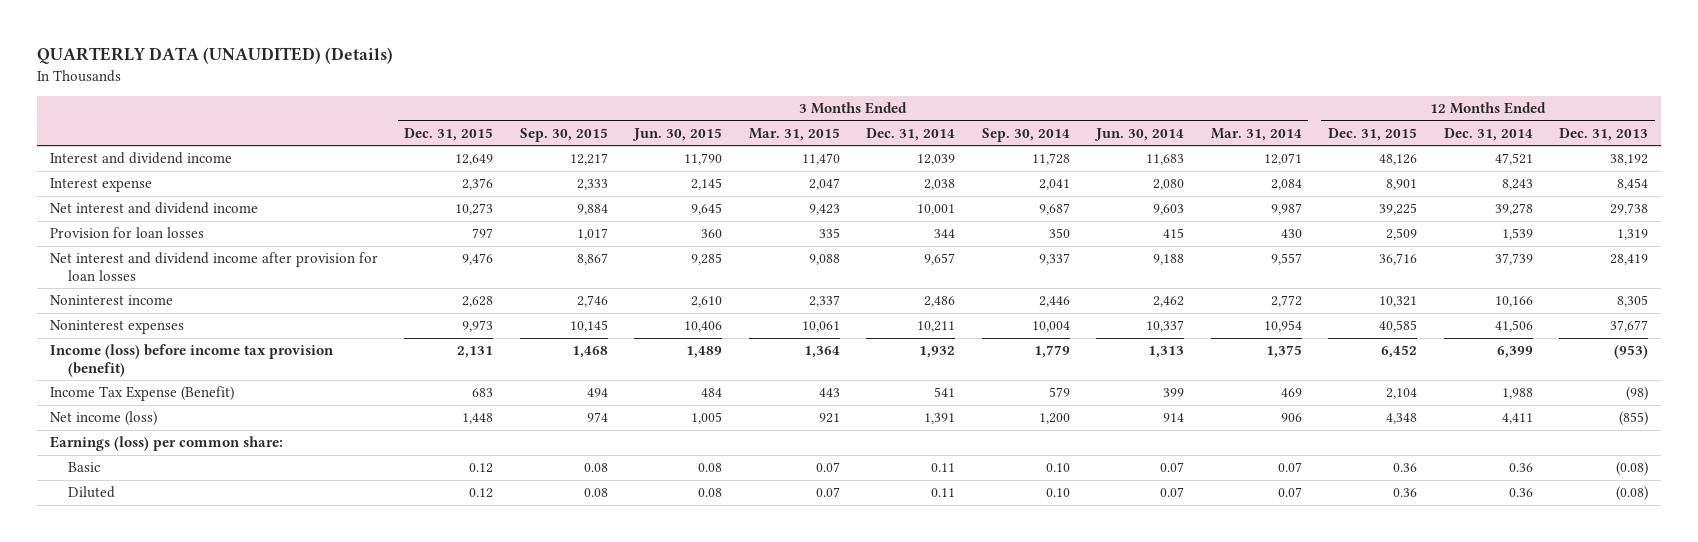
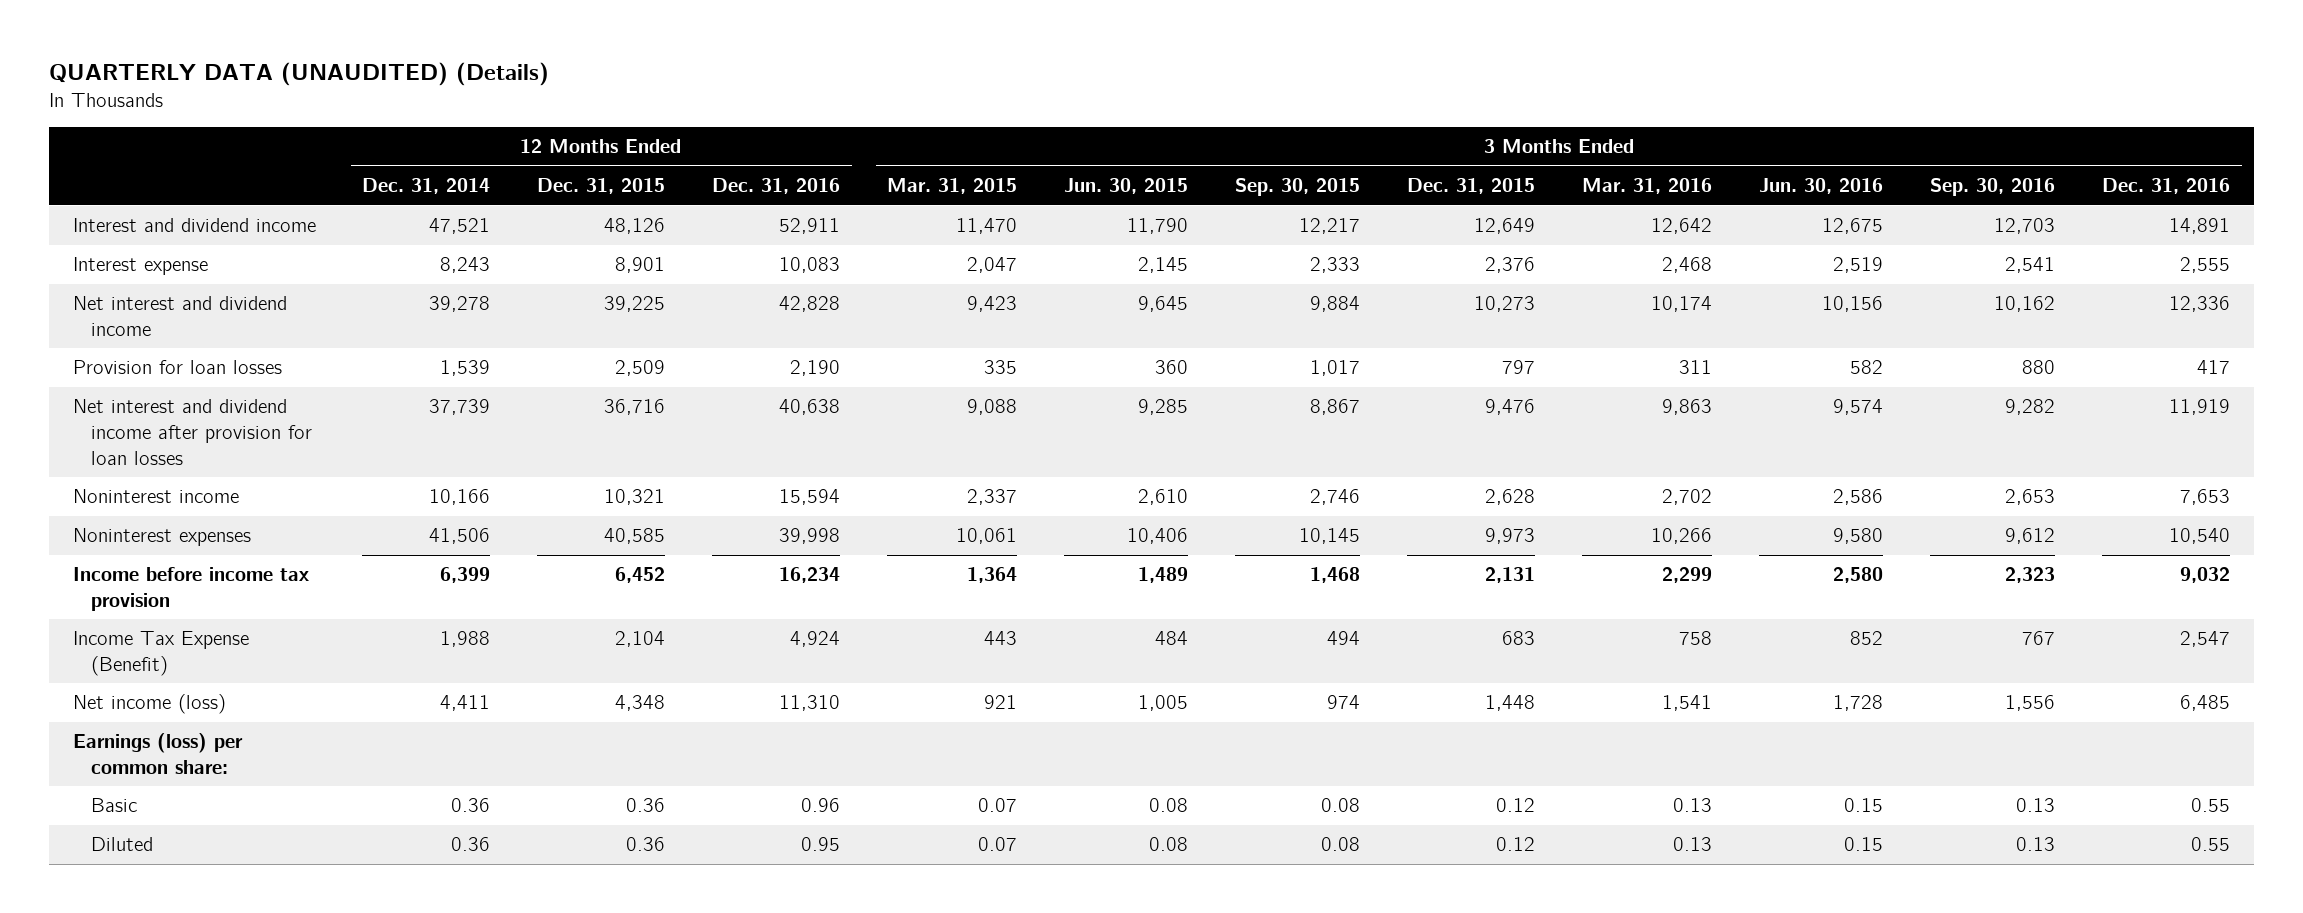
- | 3 Months Ended Dec. 31, 2015 | 3 Months Ended Sep. 30, 2015 | 3 Months Ended Jun. 30, 2015 | 3 Months Ended Mar. 31, 2015 | 3 Months Ended Dec. 31, 2014 | 3 Months Ended Sep. 30, 2014 | 3 Months Ended Jun. 30, 2014 | 3 Months Ended Mar. 31, 2014 | 12 Months Ended Dec. 31, 2015 | 12 Months Ended Dec. 31, 2014 | 12 Months Ended Dec. 31, 2013
+ | 12 Months Ended Dec. 31, 2014 | 12 Months Ended Dec. 31, 2015 | 12 Months Ended Dec. 31, 2016 | 3 Months Ended Mar. 31, 2015 | 3 Months Ended Jun. 30, 2015 | 3 Months Ended Sep. 30, 2015 | 3 Months Ended Dec. 31, 2015 | 3 Months Ended Mar. 31, 2016 | 3 Months Ended Jun. 30, 2016 | 3 Months Ended Sep. 30, 2016 | 3 Months Ended Dec. 31, 2016
- Income (loss) before income tax provision (benefit) | 2,131 | 1,468 | 1,489 | 1,364 | 1,932 | 1,779 | 1,313 | 1,375 | 6,452 | 6,399 | (953)
+ Income before income tax provision | 6,399 | 6,452 | 16,234 | 1,364 | 1,489 | 1,468 | 2,131 | 2,299 | 2,580 | 2,323 | 9,032

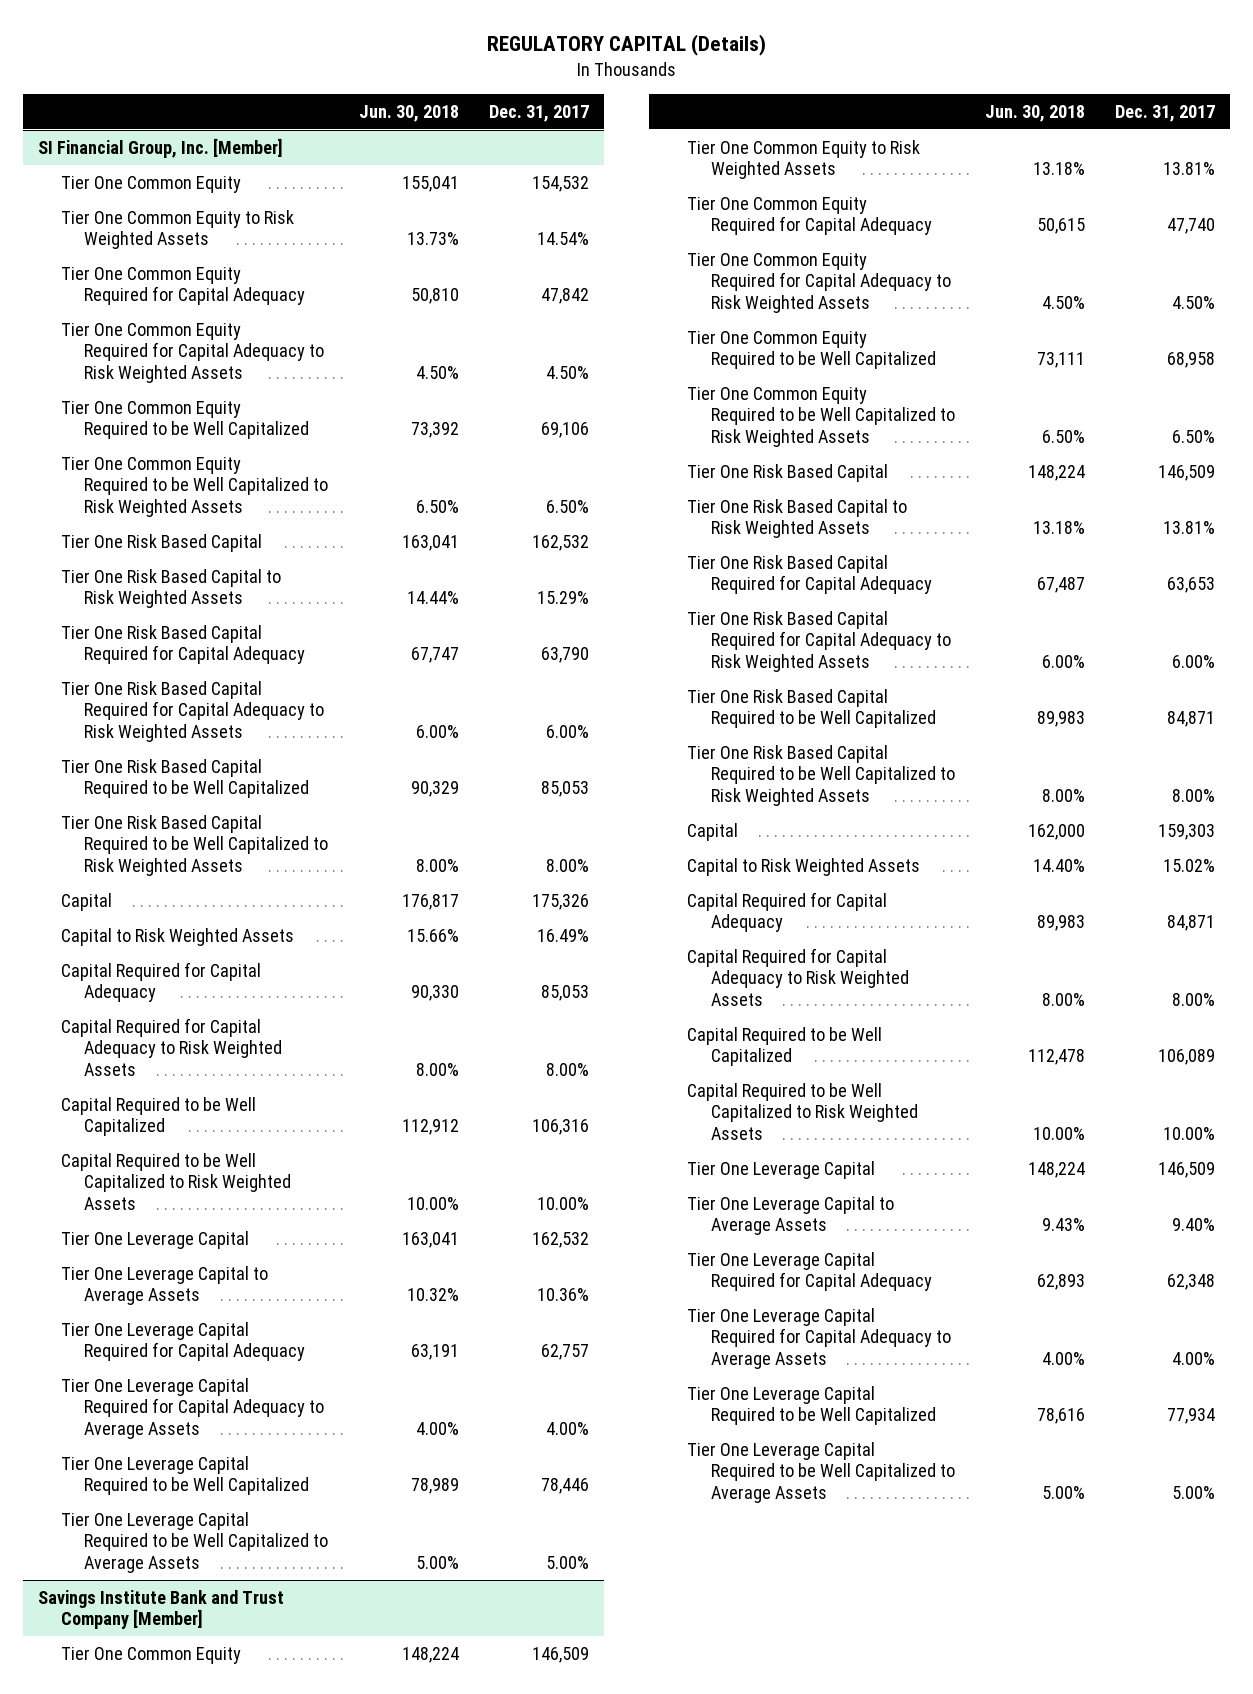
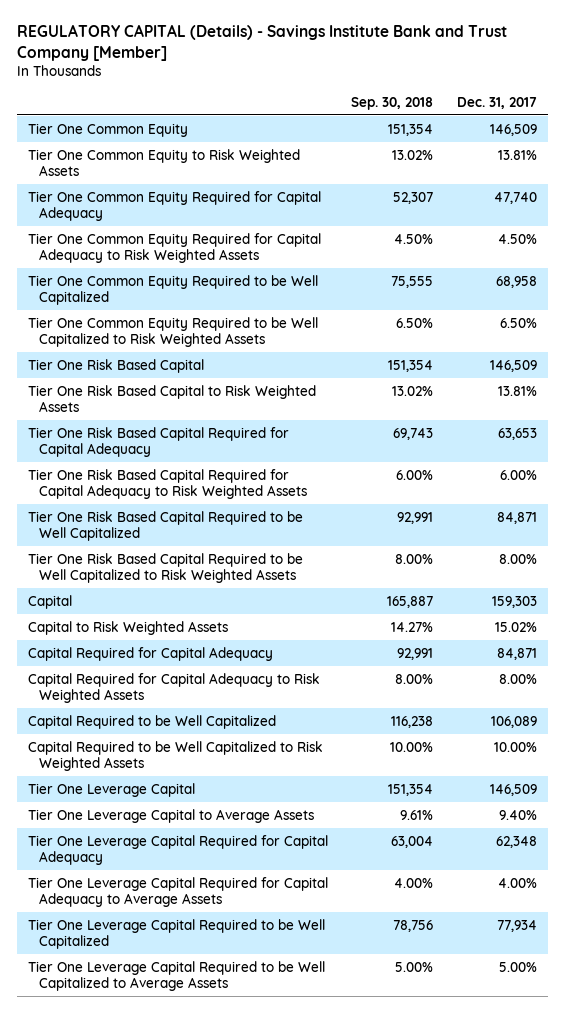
- REGULATORY CAPITAL (Details)
+ REGULATORY CAPITAL (Details) - Savings Institute Bank and Trust Company [Member]
- | Jun. 30, 2018 | Dec. 31, 2017
+ | Sep. 30, 2018 | Dec. 31, 2017
- SI Financial Group, Inc. [Member]
- Tier One Common Equity | 155,041 | 154,532
- Tier One Common Equity to Risk Weighted Assets | 13.73% | 14.54%
- Tier One Common Equity Required for Capital Adequacy | 50,810 | 47,842
- Tier One Common Equity Required for Capital Adequacy to Risk Weighted Assets | 4.50% | 4.50%
- Tier One Common Equity Required to be Well Capitalized | 73,392 | 69,106
- Tier One Common Equity Required to be Well Capitalized to Risk Weighted Assets | 6.50% | 6.50%
- Tier One Risk Based Capital | 163,041 | 162,532
- Tier One Risk Based Capital to Risk Weighted Assets | 14.44% | 15.29%
- Tier One Risk Based Capital Required for Capital Adequacy | 67,747 | 63,790
- Tier One Risk Based Capital Required for Capital Adequacy to Risk Weighted Assets | 6.00% | 6.00%
- Tier One Risk Based Capital Required to be Well Capitalized | 90,329 | 85,053
- Tier One Risk Based Capital Required to be Well Capitalized to Risk Weighted Assets | 8.00% | 8.00%
- Capital | 176,817 | 175,326
- Capital to Risk Weighted Assets | 15.66% | 16.49%
- Capital Required for Capital Adequacy | 90,330 | 85,053
- Capital Required for Capital Adequacy to Risk Weighted Assets | 8.00% | 8.00%
- Capital Required to be Well Capitalized | 112,912 | 106,316
- Capital Required to be Well Capitalized to Risk Weighted Assets | 10.00% | 10.00%
- Tier One Leverage Capital | 163,041 | 162,532
- Tier One Leverage Capital to Average Assets | 10.32% | 10.36%
- Tier One Leverage Capital Required for Capital Adequacy | 63,191 | 62,757
- Tier One Leverage Capital Required for Capital Adequacy to Average Assets | 4.00% | 4.00%
- Tier One Leverage Capital Required to be Well Capitalized | 78,989 | 78,446
- Tier One Leverage Capital Required to be Well Capitalized to Average Assets | 5.00% | 5.00%
- Savings Institute Bank and Trust Company [Member]

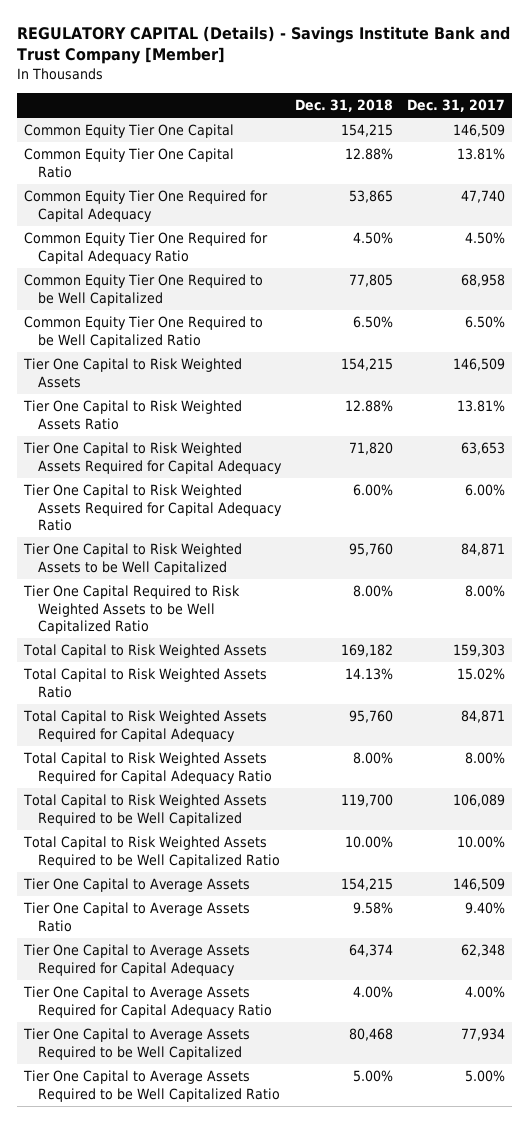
- | Sep. 30, 2018 | Dec. 31, 2017
+ | Dec. 31, 2018 | Dec. 31, 2017
- Tier One Common Equity | 151,354 | 146,509
- Tier One Common Equity to Risk Weighted Assets | 13.02% | 13.81%
- Tier One Common Equity Required for Capital Adequacy | 52,307 | 47,740
- Tier One Common Equity Required for Capital Adequacy to Risk Weighted Assets | 4.50% | 4.50%
- Tier One Common Equity Required to be Well Capitalized | 75,555 | 68,958
- Tier One Common Equity Required to be Well Capitalized to Risk Weighted Assets | 6.50% | 6.50%
- Tier One Risk Based Capital | 151,354 | 146,509
- Tier One Risk Based Capital to Risk Weighted Assets | 13.02% | 13.81%
- Tier One Risk Based Capital Required for Capital Adequacy | 69,743 | 63,653
- Tier One Risk Based Capital Required for Capital Adequacy to Risk Weighted Assets | 6.00% | 6.00%
- Tier One Risk Based Capital Required to be Well Capitalized | 92,991 | 84,871
- Tier One Risk Based Capital Required to be Well Capitalized to Risk Weighted Assets | 8.00% | 8.00%
- Capital | 165,887 | 159,303
- Capital to Risk Weighted Assets | 14.27% | 15.02%
- Capital Required for Capital Adequacy | 92,991 | 84,871
- Capital Required for Capital Adequacy to Risk Weighted Assets | 8.00% | 8.00%
- Capital Required to be Well Capitalized | 116,238 | 106,089
- Capital Required to be Well Capitalized to Risk Weighted Assets | 10.00% | 10.00%
- Tier One Leverage Capital | 151,354 | 146,509
- Tier One Leverage Capital to Average Assets | 9.61% | 9.40%
- Tier One Leverage Capital Required for Capital Adequacy | 63,004 | 62,348
- Tier One Leverage Capital Required for Capital Adequacy to Average Assets | 4.00% | 4.00%
- Tier One Leverage Capital Required to be Well Capitalized | 78,756 | 77,934
- Tier One Leverage Capital Required to be Well Capitalized to Average Assets | 5.00% | 5.00%
+ Common Equity Tier One Capital | 154,215 | 146,509
+ Common Equity Tier One Capital Ratio | 12.88% | 13.81%
+ Common Equity Tier One Required for Capital Adequacy | 53,865 | 47,740
+ Common Equity Tier One Required for Capital Adequacy Ratio | 4.50% | 4.50%
+ Common Equity Tier One Required to be Well Capitalized | 77,805 | 68,958
+ Common Equity Tier One Required to be Well Capitalized Ratio | 6.50% | 6.50%
+ Tier One Capital to Risk Weighted Assets | 154,215 | 146,509
+ Tier One Capital to Risk Weighted Assets Ratio | 12.88% | 13.81%
+ Tier One Capital to Risk Weighted Assets Required for Capital Adequacy | 71,820 | 63,653
+ Tier One Capital to Risk Weighted Assets Required for Capital Adequacy Ratio | 6.00% | 6.00%
+ Tier One Capital to Risk Weighted Assets to be Well Capitalized | 95,760 | 84,871
+ Tier One Capital Required to Risk Weighted Assets to be Well Capitalized Ratio | 8.00% | 8.00%
+ Total Capital to Risk Weighted Assets | 169,182 | 159,303
+ Total Capital to Risk Weighted Assets Ratio | 14.13% | 15.02%
+ Total Capital to Risk Weighted Assets Required for Capital Adequacy | 95,760 | 84,871
+ Total Capital to Risk Weighted Assets Required for Capital Adequacy Ratio | 8.00% | 8.00%
+ Total Capital to Risk Weighted Assets Required to be Well Capitalized | 119,700 | 106,089
+ Total Capital to Risk Weighted Assets Required to be Well Capitalized Ratio | 10.00% | 10.00%
+ Tier One Capital to Average Assets | 154,215 | 146,509
+ Tier One Capital to Average Assets Ratio | 9.58% | 9.40%
+ Tier One Capital to Average Assets Required for Capital Adequacy | 64,374 | 62,348
+ Tier One Capital to Average Assets Required for Capital Adequacy Ratio | 4.00% | 4.00%
+ Tier One Capital to Average Assets Required to be Well Capitalized | 80,468 | 77,934
+ Tier One Capital to Average Assets Required to be Well Capitalized Ratio | 5.00% | 5.00%

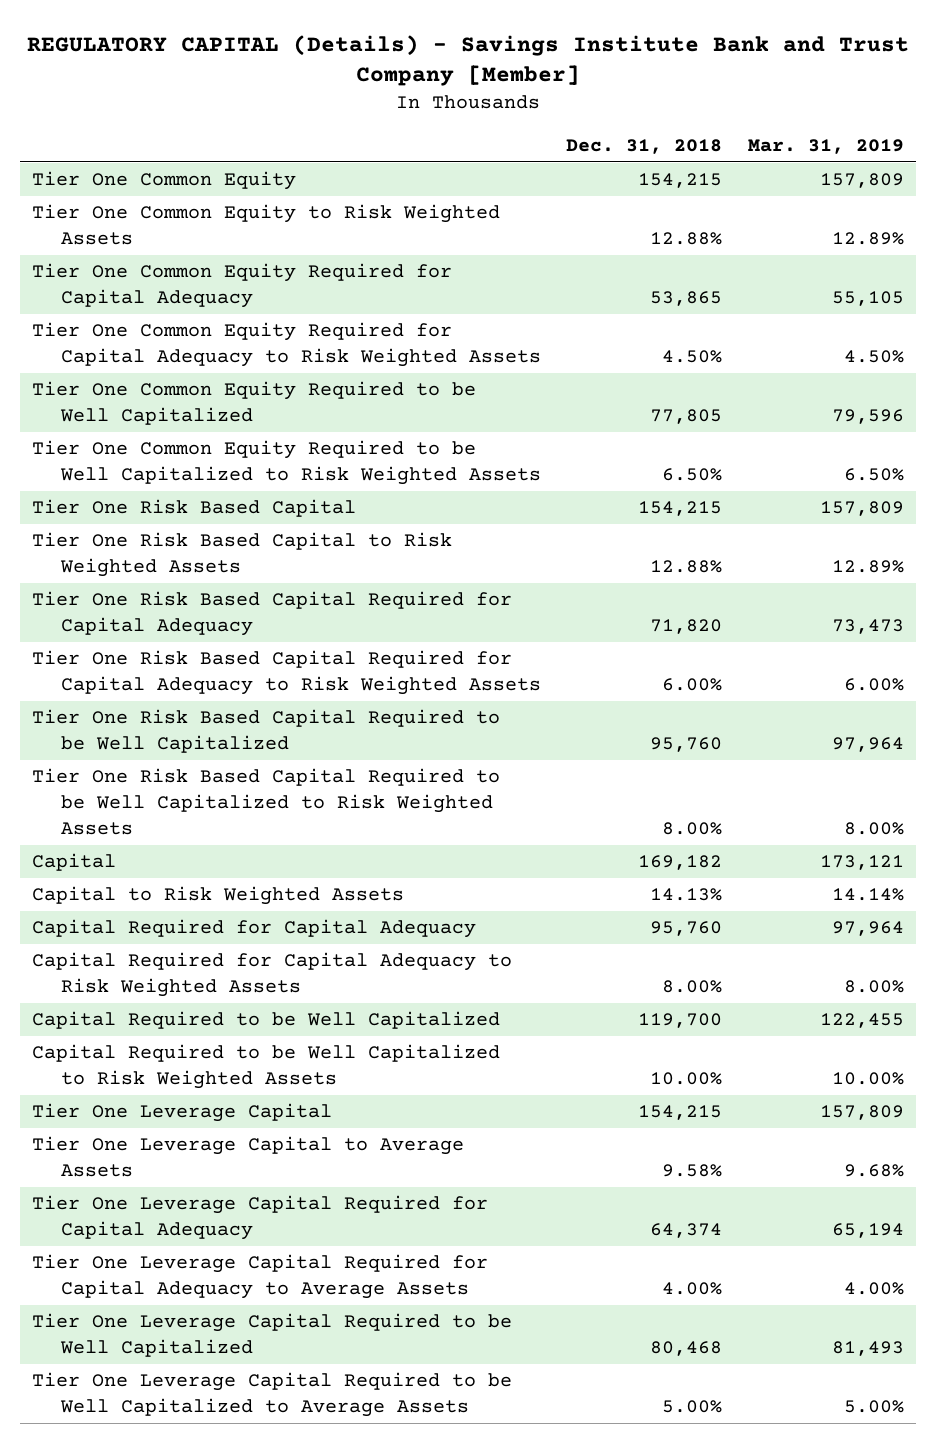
- | Dec. 31, 2018 | Dec. 31, 2017
+ | Dec. 31, 2018 | Mar. 31, 2019
- Common Equity Tier One Capital | 154,215 | 146,509
- Common Equity Tier One Capital Ratio | 12.88% | 13.81%
- Common Equity Tier One Required for Capital Adequacy | 53,865 | 47,740
- Common Equity Tier One Required for Capital Adequacy Ratio | 4.50% | 4.50%
- Common Equity Tier One Required to be Well Capitalized | 77,805 | 68,958
- Common Equity Tier One Required to be Well Capitalized Ratio | 6.50% | 6.50%
- Tier One Capital to Risk Weighted Assets | 154,215 | 146,509
- Tier One Capital to Risk Weighted Assets Ratio | 12.88% | 13.81%
- Tier One Capital to Risk Weighted Assets Required for Capital Adequacy | 71,820 | 63,653
- Tier One Capital to Risk Weighted Assets Required for Capital Adequacy Ratio | 6.00% | 6.00%
- Tier One Capital to Risk Weighted Assets to be Well Capitalized | 95,760 | 84,871
- Tier One Capital Required to Risk Weighted Assets to be Well Capitalized Ratio | 8.00% | 8.00%
- Total Capital to Risk Weighted Assets | 169,182 | 159,303
- Total Capital to Risk Weighted Assets Ratio | 14.13% | 15.02%
- Total Capital to Risk Weighted Assets Required for Capital Adequacy | 95,760 | 84,871
- Total Capital to Risk Weighted Assets Required for Capital Adequacy Ratio | 8.00% | 8.00%
- Total Capital to Risk Weighted Assets Required to be Well Capitalized | 119,700 | 106,089
- Total Capital to Risk Weighted Assets Required to be Well Capitalized Ratio | 10.00% | 10.00%
- Tier One Capital to Average Assets | 154,215 | 146,509
- Tier One Capital to Average Assets Ratio | 9.58% | 9.40%
- Tier One Capital to Average Assets Required for Capital Adequacy | 64,374 | 62,348
- Tier One Capital to Average Assets Required for Capital Adequacy Ratio | 4.00% | 4.00%
- Tier One Capital to Average Assets Required to be Well Capitalized | 80,468 | 77,934
- Tier One Capital to Average Assets Required to be Well Capitalized Ratio | 5.00% | 5.00%
+ Tier One Common Equity | 154,215 | 157,809
+ Tier One Common Equity to Risk Weighted Assets | 12.88% | 12.89%
+ Tier One Common Equity Required for Capital Adequacy | 53,865 | 55,105
+ Tier One Common Equity Required for Capital Adequacy to Risk Weighted Assets | 4.50% | 4.50%
+ Tier One Common Equity Required to be Well Capitalized | 77,805 | 79,596
+ Tier One Common Equity Required to be Well Capitalized to Risk Weighted Assets | 6.50% | 6.50%
+ Tier One Risk Based Capital | 154,215 | 157,809
+ Tier One Risk Based Capital to Risk Weighted Assets | 12.88% | 12.89%
+ Tier One Risk Based Capital Required for Capital Adequacy | 71,820 | 73,473
+ Tier One Risk Based Capital Required for Capital Adequacy to Risk Weighted Assets | 6.00% | 6.00%
+ Tier One Risk Based Capital Required to be Well Capitalized | 95,760 | 97,964
+ Tier One Risk Based Capital Required to be Well Capitalized to Risk Weighted Assets | 8.00% | 8.00%
+ Capital | 169,182 | 173,121
+ Capital to Risk Weighted Assets | 14.13% | 14.14%
+ Capital Required for Capital Adequacy | 95,760 | 97,964
+ Capital Required for Capital Adequacy to Risk Weighted Assets | 8.00% | 8.00%
+ Capital Required to be Well Capitalized | 119,700 | 122,455
+ Capital Required to be Well Capitalized to Risk Weighted Assets | 10.00% | 10.00%
+ Tier One Leverage Capital | 154,215 | 157,809
+ Tier One Leverage Capital to Average Assets | 9.58% | 9.68%
+ Tier One Leverage Capital Required for Capital Adequacy | 64,374 | 65,194
+ Tier One Leverage Capital Required for Capital Adequacy to Average Assets | 4.00% | 4.00%
+ Tier One Leverage Capital Required to be Well Capitalized | 80,468 | 81,493
+ Tier One Leverage Capital Required to be Well Capitalized to Average Assets | 5.00% | 5.00%

